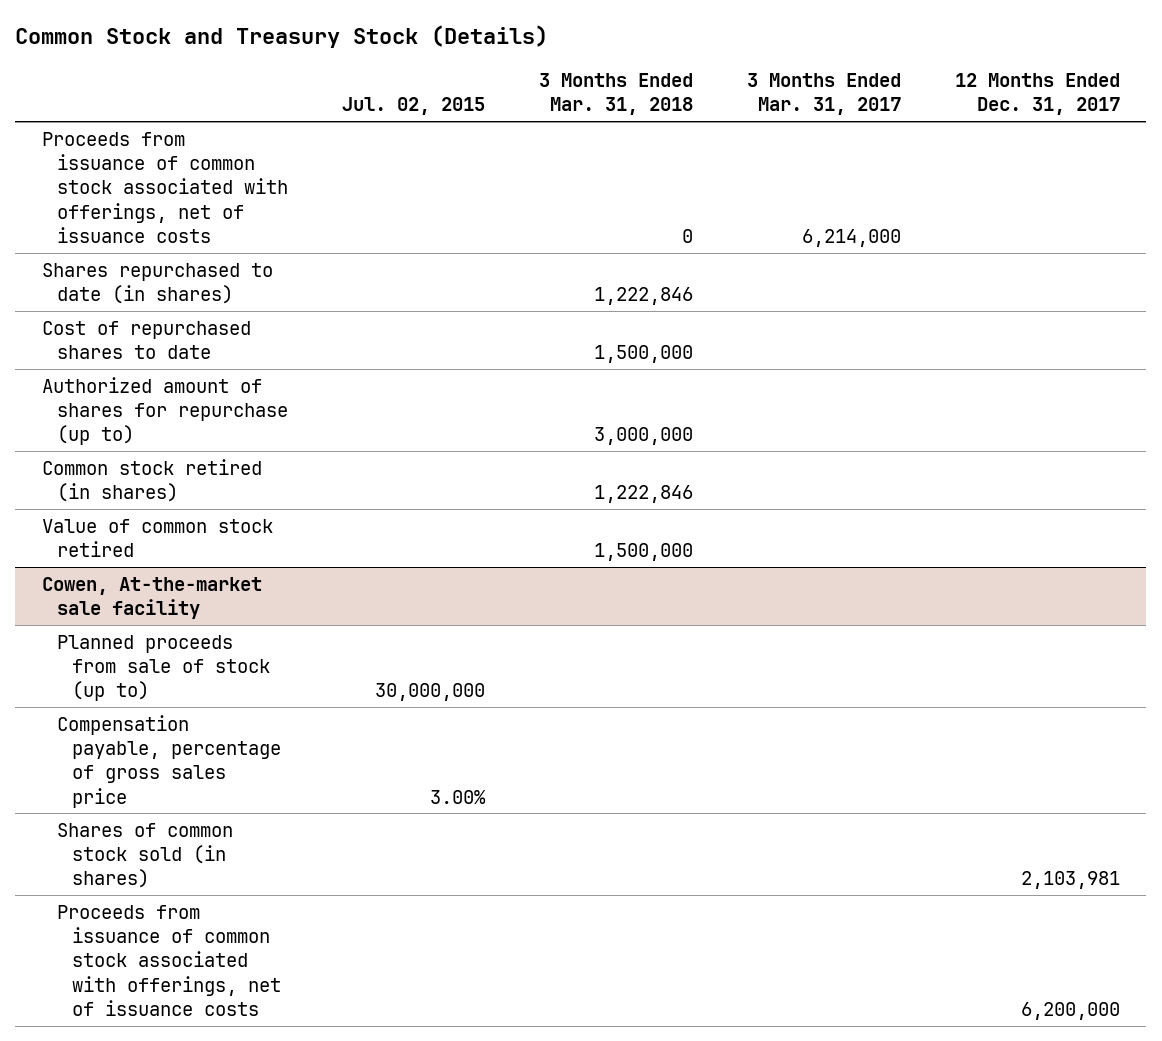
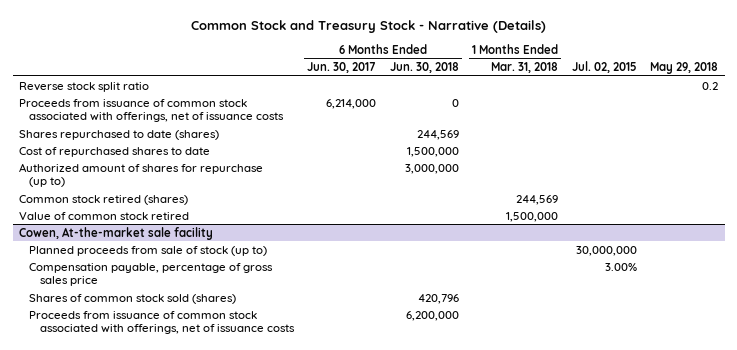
- Common Stock and Treasury Stock (Details)
+ Common Stock and Treasury Stock - Narrative (Details)
- | Jul. 02, 2015 | 3 Months Ended Mar. 31, 2018 | 3 Months Ended Mar. 31, 2017 | 12 Months Ended Dec. 31, 2017
+ | 6 Months Ended Jun. 30, 2017 | 6 Months Ended Jun. 30, 2018 | 1 Months Ended Mar. 31, 2018 | Jul. 02, 2015 | May 29, 2018
+ Reverse stock split ratio | | | | | 0.2
- Shares repurchased to date (in shares) | | 1,222,846 | |
+ Shares repurchased to date (shares) | | 244,569 | | |
- Common stock retired (in shares) | | 1,222,846 | |
+ Common stock retired (shares) | | | 244,569 | |
@ Cowen, At-the-market sale facility
- Shares of common stock sold (in shares) | | | | 2,103,981
+ Shares of common stock sold (shares) | | 420,796 | | |

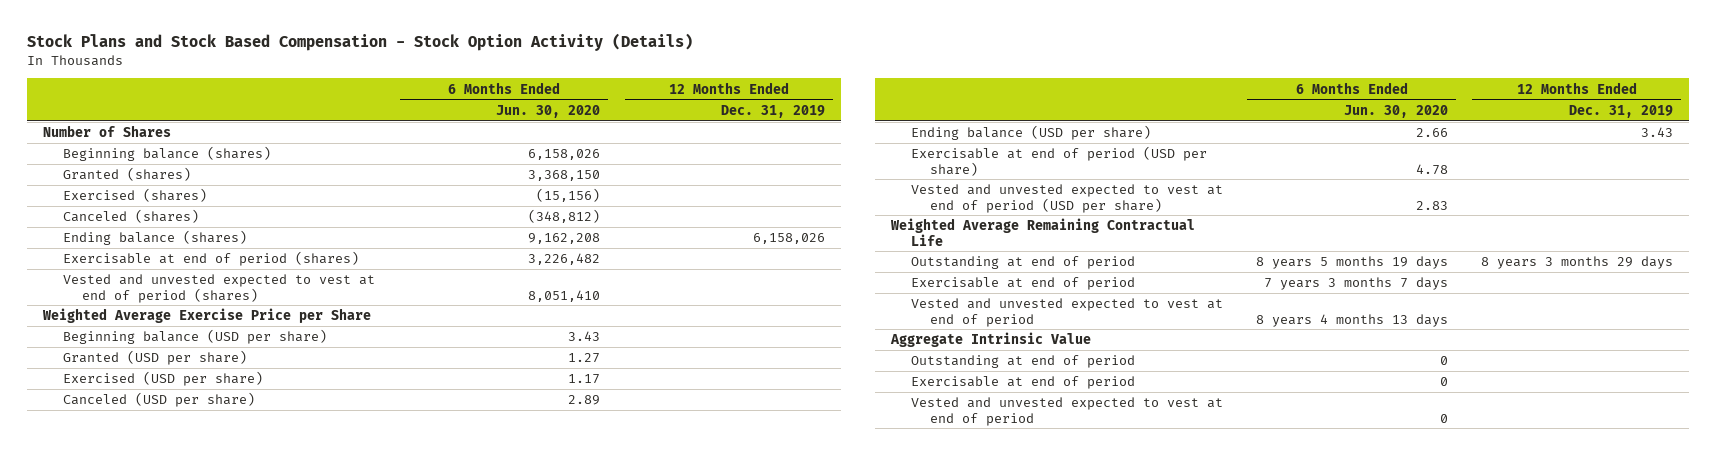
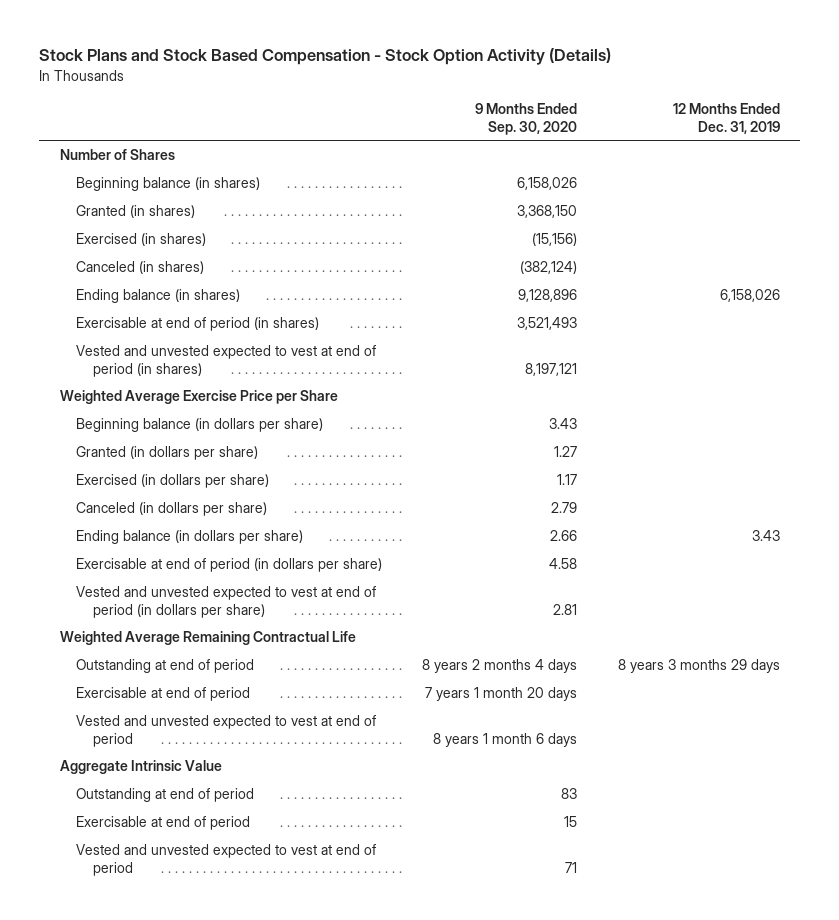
- | 6 Months Ended Jun. 30, 2020 | 12 Months Ended Dec. 31, 2019
+ | 9 Months Ended Sep. 30, 2020 | 12 Months Ended Dec. 31, 2019
- Beginning balance (shares) | 6,158,026 |
- Granted (shares) | 3,368,150 |
- Exercised (shares) | (15,156) |
- Canceled (shares) | (348,812) |
- Ending balance (shares) | 9,162,208 | 6,158,026
- Exercisable at end of period (shares) | 3,226,482 |
- Vested and unvested expected to vest at end of period (shares) | 8,051,410 |
+ Beginning balance (in shares) | 6,158,026 |
+ Granted (in shares) | 3,368,150 |
+ Exercised (in shares) | (15,156) |
+ Canceled (in shares) | (382,124) |
+ Ending balance (in shares) | 9,128,896 | 6,158,026
+ Exercisable at end of period (in shares) | 3,521,493 |
+ Vested and unvested expected to vest at end of period (in shares) | 8,197,121 |
- Beginning balance (USD per share) | 3.43 |
- Granted (USD per share) | 1.27 |
- Exercised (USD per share) | 1.17 |
- Canceled (USD per share) | 2.89 |
- Ending balance (USD per share) | 2.66 | 3.43
- Exercisable at end of period (USD per share) | 4.78 |
- Vested and unvested expected to vest at end of period (USD per share) | 2.83 |
+ Beginning balance (in dollars per share) | 3.43 |
+ Granted (in dollars per share) | 1.27 |
+ Exercised (in dollars per share) | 1.17 |
+ Canceled (in dollars per share) | 2.79 |
+ Ending balance (in dollars per share) | 2.66 | 3.43
+ Exercisable at end of period (in dollars per share) | 4.58 |
+ Vested and unvested expected to vest at end of period (in dollars per share) | 2.81 |

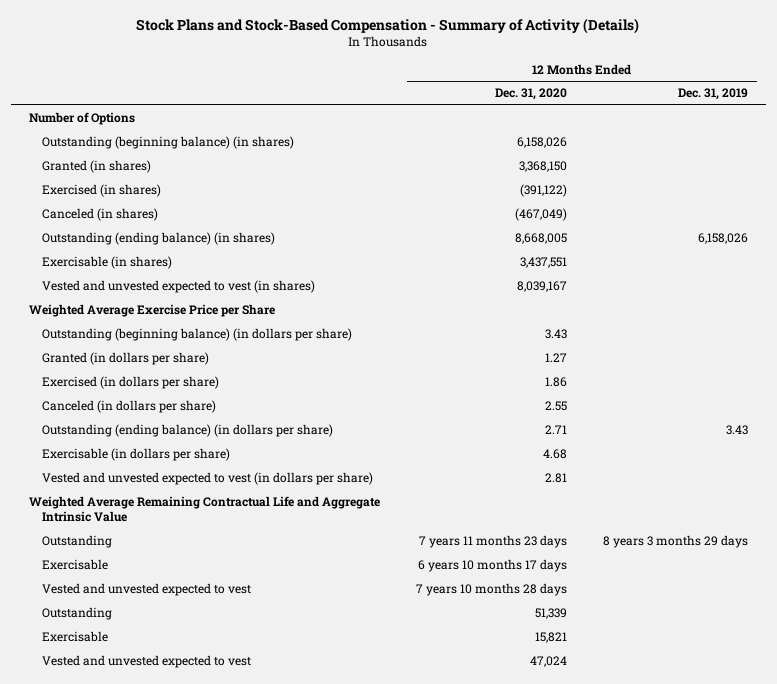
- Stock Plans and Stock Based Compensation - Stock Option Activity (Details)
+ Stock Plans and Stock-Based Compensation - Summary of Activity (Details)
- | 9 Months Ended Sep. 30, 2020 | 12 Months Ended Dec. 31, 2019
+ | 12 Months Ended Dec. 31, 2020 | 12 Months Ended Dec. 31, 2019
- Number of Shares
- Beginning balance (in shares) | 6,158,026 |
+ Number of Options
+ Outstanding (beginning balance) (in shares) | 6,158,026 |
- Ending balance (in shares) | 9,128,896 | 6,158,026
- Exercisable at end of period (in shares) | 3,521,493 |
- Vested and unvested expected to vest at end of period (in shares) | 8,197,121 |
+ Outstanding (ending balance) (in shares) | 8,668,005 | 6,158,026
+ Exercisable (in shares) | 3,437,551 |
+ Vested and unvested expected to vest (in shares) | 8,039,167 |
- Beginning balance (in dollars per share) | 3.43 |
+ Outstanding (beginning balance) (in dollars per share) | 3.43 |
- Ending balance (in dollars per share) | 2.66 | 3.43
- Exercisable at end of period (in dollars per share) | 4.58 |
- Vested and unvested expected to vest at end of period (in dollars per share) | 2.81 |
- Weighted Average Remaining Contractual Life
- Outstanding at end of period | 8 years 2 months 4 days | 8 years 3 months 29 days
- Exercisable at end of period | 7 years 1 month 20 days |
- Vested and unvested expected to vest at end of period | 8 years 1 month 6 days |
- Aggregate Intrinsic Value
- Outstanding at end of period | 83 |
- Exercisable at end of period | 15 |
- Vested and unvested expected to vest at end of period | 71 |
+ Outstanding (ending balance) (in dollars per share) | 2.71 | 3.43
+ Exercisable (in dollars per share) | 4.68 |
+ Vested and unvested expected to vest (in dollars per share) | 2.81 |
+ Weighted Average Remaining Contractual Life and Aggregate Intrinsic Value
+ Outstanding | 7 years 11 months 23 days | 8 years 3 months 29 days
+ Exercisable | 6 years 10 months 17 days |
+ Vested and unvested expected to vest | 7 years 10 months 28 days |
+ Outstanding | 51,339 |
+ Exercisable | 15,821 |
+ Vested and unvested expected to vest | 47,024 |

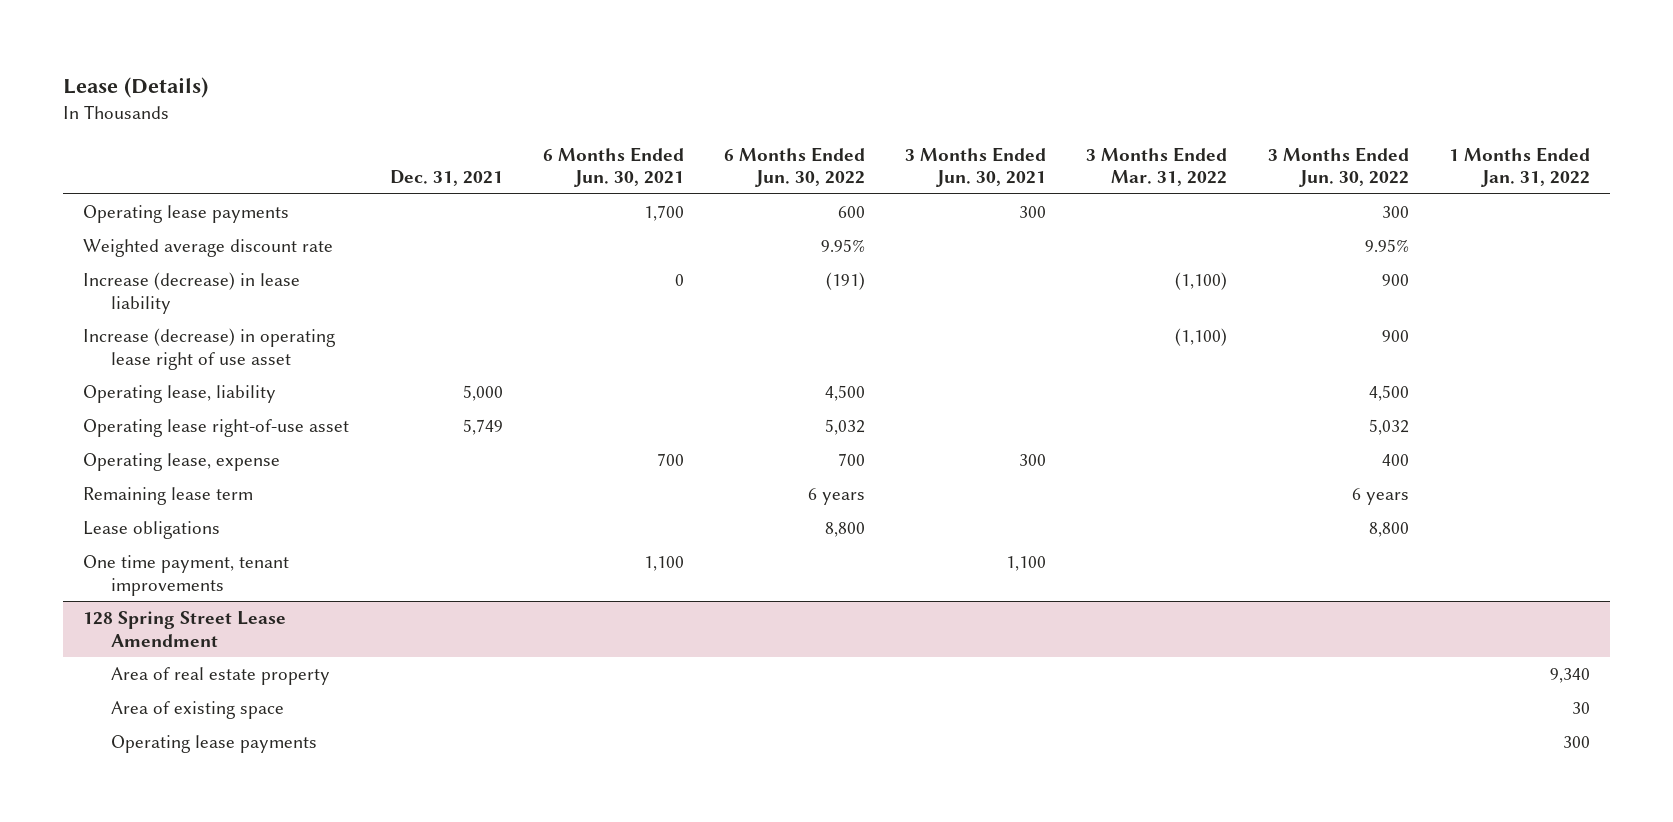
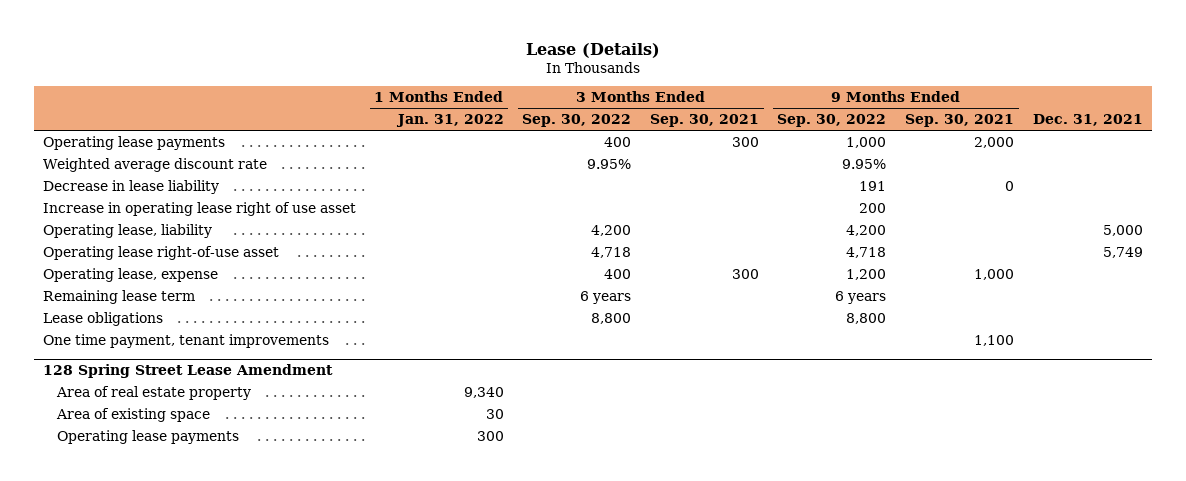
- | Dec. 31, 2021 | 6 Months Ended Jun. 30, 2021 | 6 Months Ended Jun. 30, 2022 | 3 Months Ended Jun. 30, 2021 | 3 Months Ended Mar. 31, 2022 | 3 Months Ended Jun. 30, 2022 | 1 Months Ended Jan. 31, 2022
+ | 1 Months Ended Jan. 31, 2022 | 3 Months Ended Sep. 30, 2022 | 3 Months Ended Sep. 30, 2021 | 9 Months Ended Sep. 30, 2022 | 9 Months Ended Sep. 30, 2021 | Dec. 31, 2021
- Increase (decrease) in lease liability | | 0 | (191) | | (1,100) | 900 |
- Increase (decrease) in operating lease right of use asset | | | | | (1,100) | 900 |
+ Decrease in lease liability | | | | 191 | 0 |
+ Increase in operating lease right of use asset | | | | 200 | |

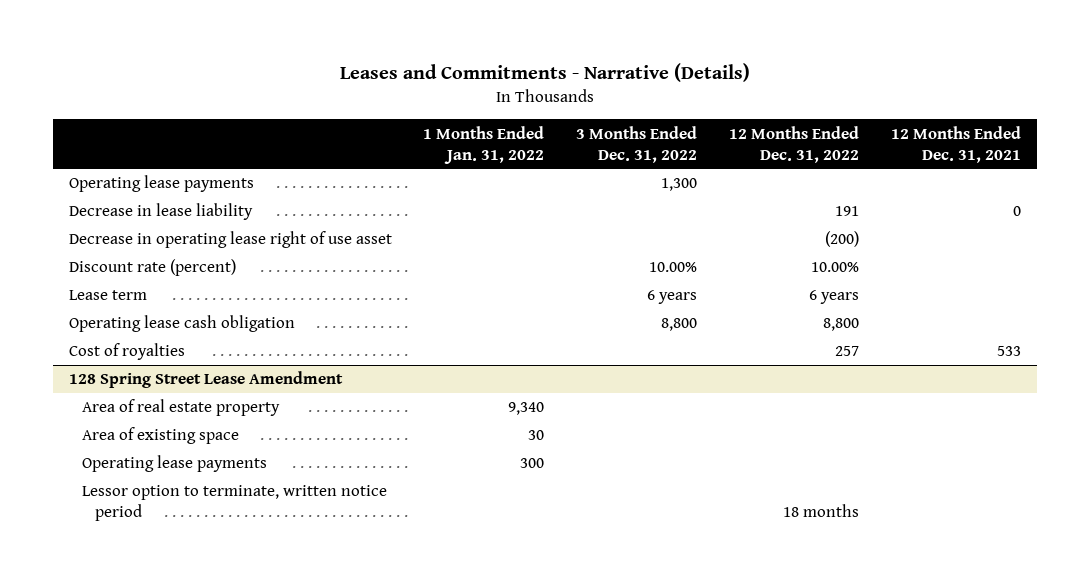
- Lease (Details)
+ Leases and Commitments - Narrative (Details)
- | 1 Months Ended Jan. 31, 2022 | 3 Months Ended Sep. 30, 2022 | 3 Months Ended Sep. 30, 2021 | 9 Months Ended Sep. 30, 2022 | 9 Months Ended Sep. 30, 2021 | Dec. 31, 2021
+ | 1 Months Ended Jan. 31, 2022 | 3 Months Ended Dec. 31, 2022 | 12 Months Ended Dec. 31, 2022 | 12 Months Ended Dec. 31, 2021
- Weighted average discount rate | | 9.95% | | 9.95% | |
- Increase in operating lease right of use asset | | | | 200 | |
- Operating lease, liability | | 4,200 | | 4,200 | | 5,000
- Operating lease right-of-use asset | | 4,718 | | 4,718 | | 5,749
- Operating lease, expense | | 400 | 300 | 1,200 | 1,000 |
- Remaining lease term | | 6 years | | 6 years | |
- Lease obligations | | 8,800 | | 8,800 | |
- One time payment, tenant improvements | | | | | 1,100 |
+ Decrease in operating lease right of use asset | | | (200) |
+ Discount rate (percent) | | 10.00% | 10.00% |
+ Lease term | | 6 years | 6 years |
+ Operating lease cash obligation | | 8,800 | 8,800 |
+ Cost of royalties | | | 257 | 533
@ 128 Spring Street Lease Amendment
+ Lessor option to terminate, written notice period | | | 18 months |

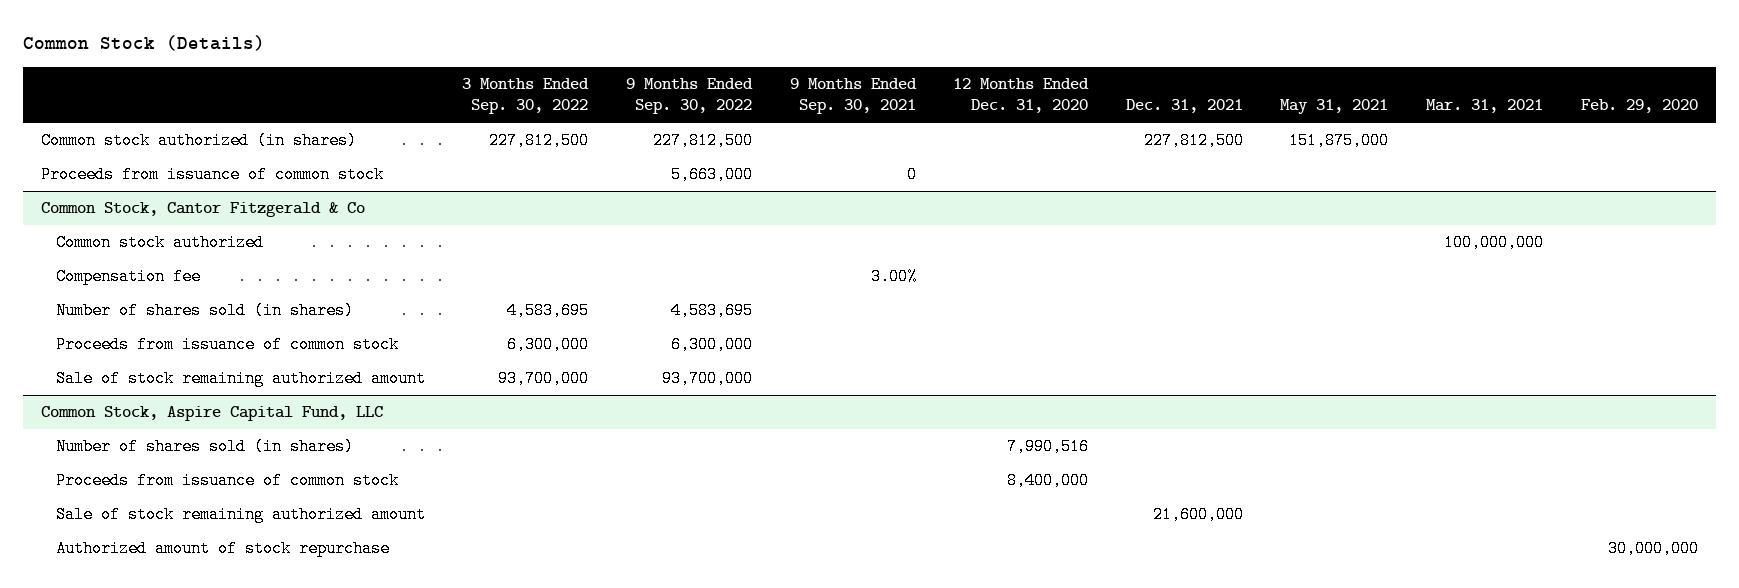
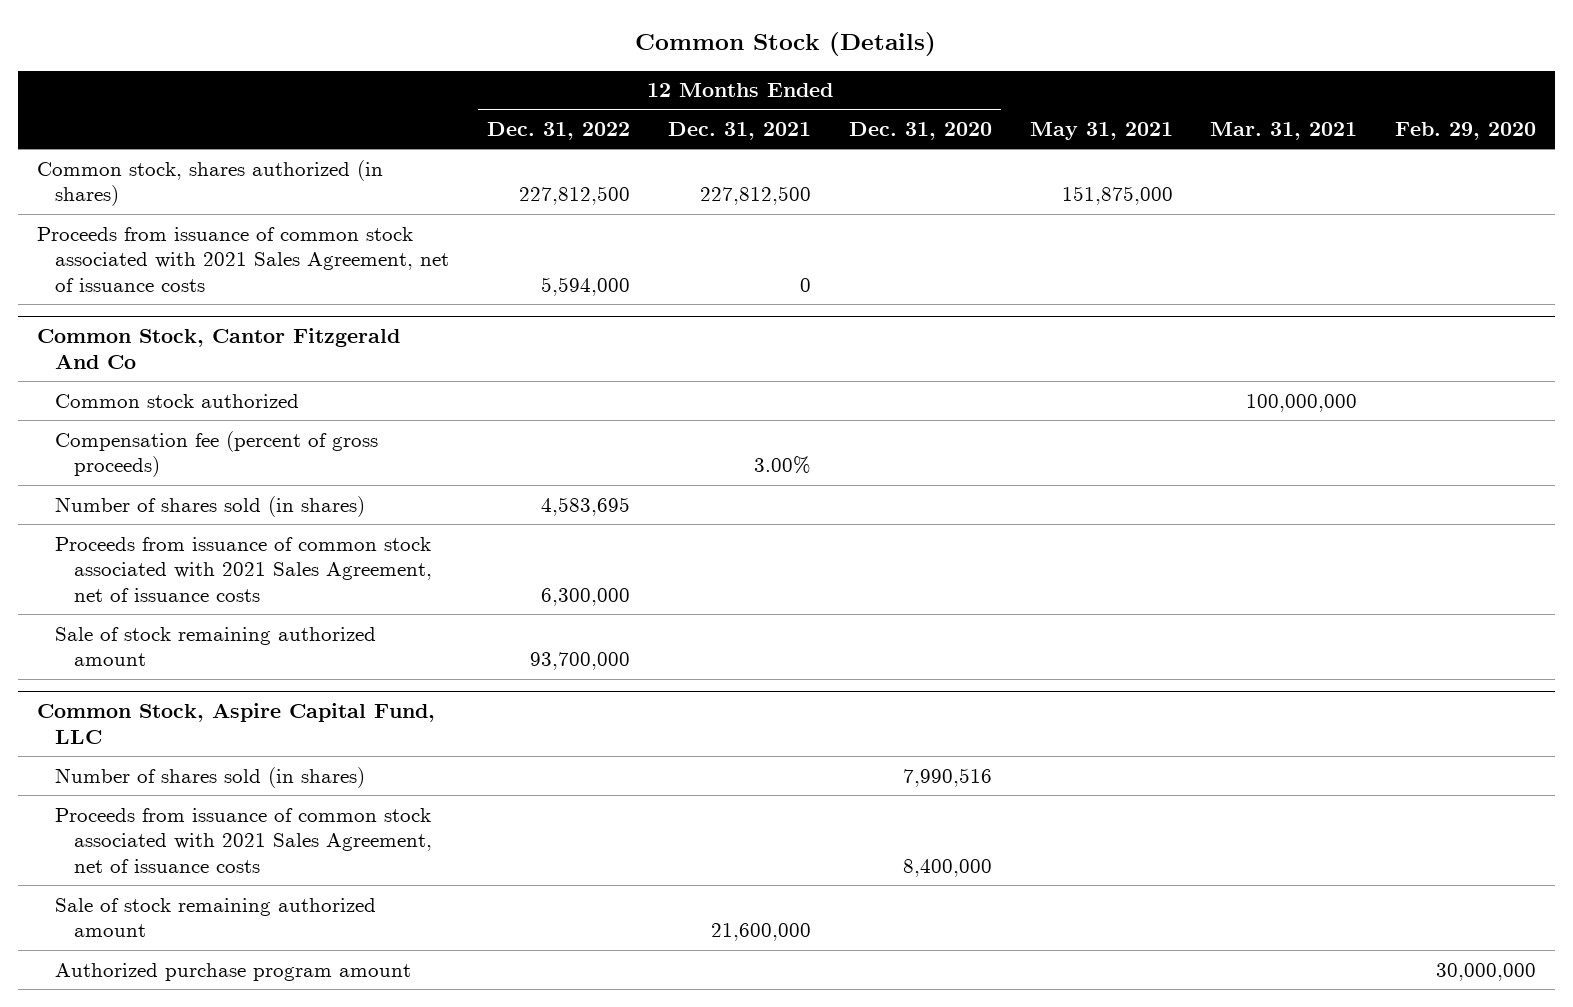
- | 3 Months Ended Sep. 30, 2022 | 9 Months Ended Sep. 30, 2022 | 9 Months Ended Sep. 30, 2021 | 12 Months Ended Dec. 31, 2020 | Dec. 31, 2021 | May 31, 2021 | Mar. 31, 2021 | Feb. 29, 2020
+ | 12 Months Ended Dec. 31, 2022 | 12 Months Ended Dec. 31, 2021 | 12 Months Ended Dec. 31, 2020 | May 31, 2021 | Mar. 31, 2021 | Feb. 29, 2020
- Common stock authorized (in shares) | 227,812,500 | 227,812,500 | | | 227,812,500 | 151,875,000 | |
- Proceeds from issuance of common stock | | 5,663,000 | 0 | | | | |
- Common Stock, Cantor Fitzgerald & Co
+ Common stock, shares authorized (in shares) | 227,812,500 | 227,812,500 | | 151,875,000 | |
+ Proceeds from issuance of common stock associated with 2021 Sales Agreement, net of issuance costs | 5,594,000 | 0 | | | |
+ Common Stock, Cantor Fitzgerald And Co
- Compensation fee | | | 3.00% | | | | |
+ Compensation fee (percent of gross proceeds) | | 3.00% | | | |
- Proceeds from issuance of common stock | 6,300,000 | 6,300,000 | | | | | |
+ Proceeds from issuance of common stock associated with 2021 Sales Agreement, net of issuance costs | 6,300,000 | | | | |
@ Common Stock, Aspire Capital Fund, LLC
- Proceeds from issuance of common stock | | | | 8,400,000 | | | |
+ Proceeds from issuance of common stock associated with 2021 Sales Agreement, net of issuance costs | | | 8,400,000 | | |
- Authorized amount of stock repurchase | | | | | | | | 30,000,000
+ Authorized purchase program amount | | | | | | 30,000,000

